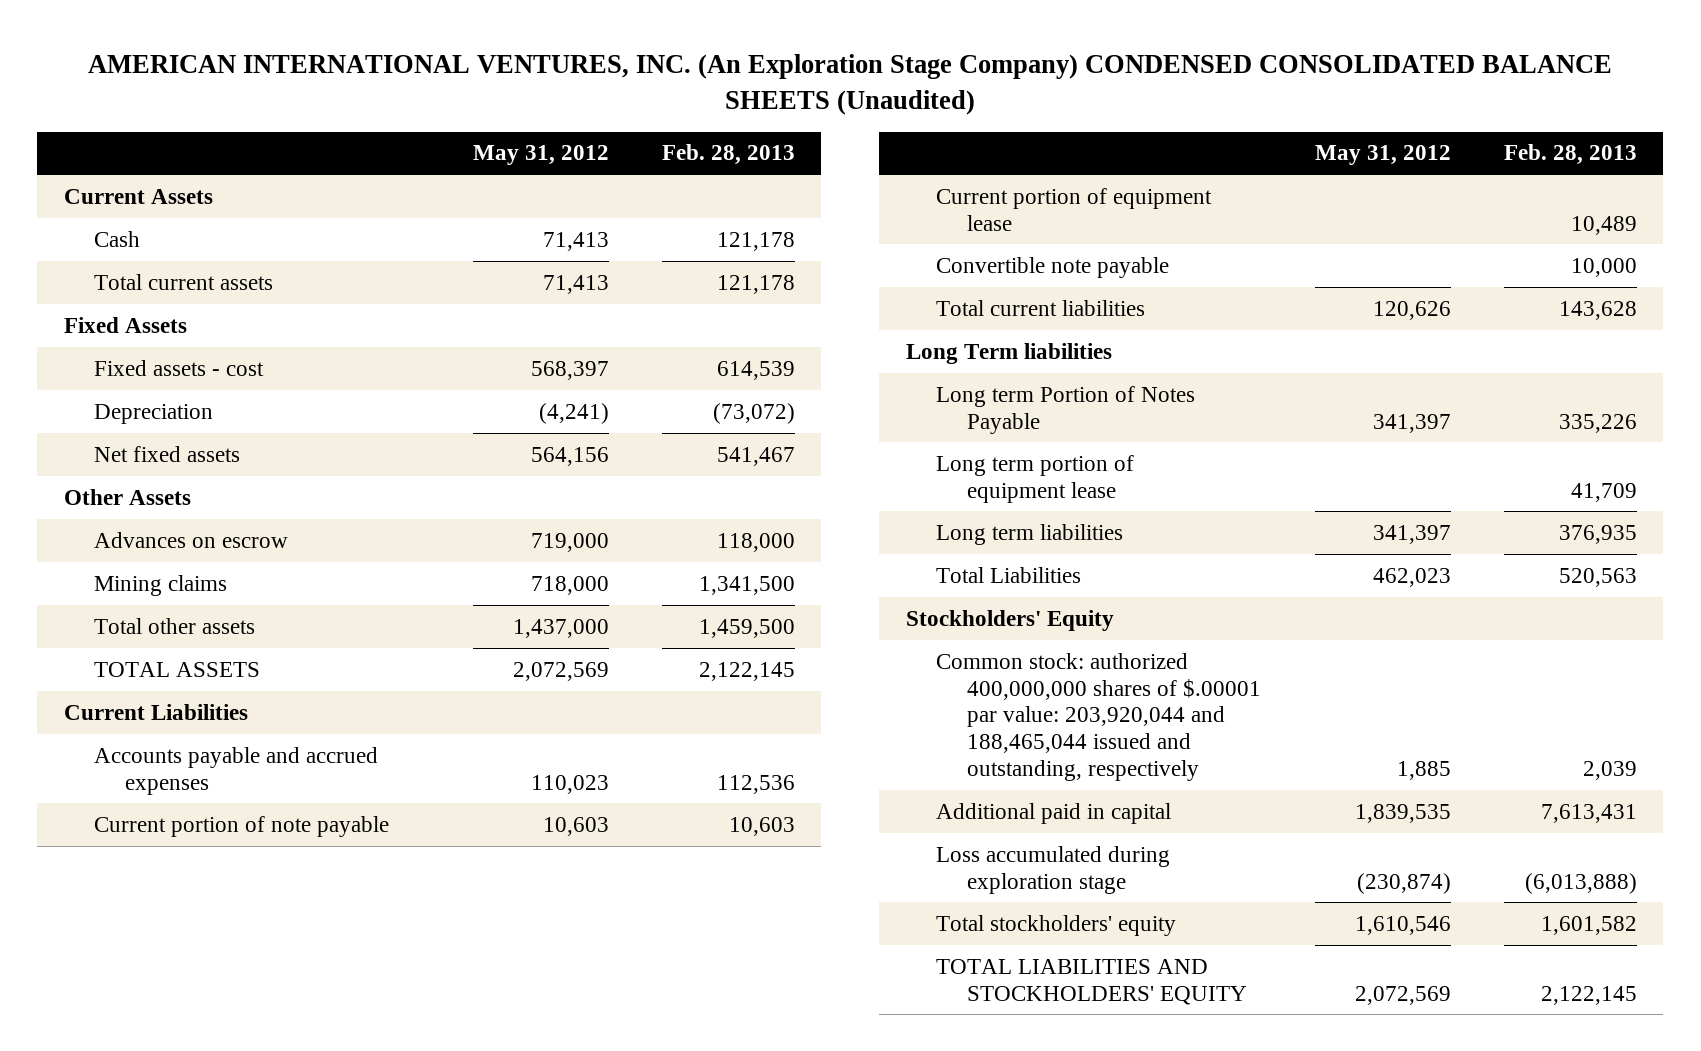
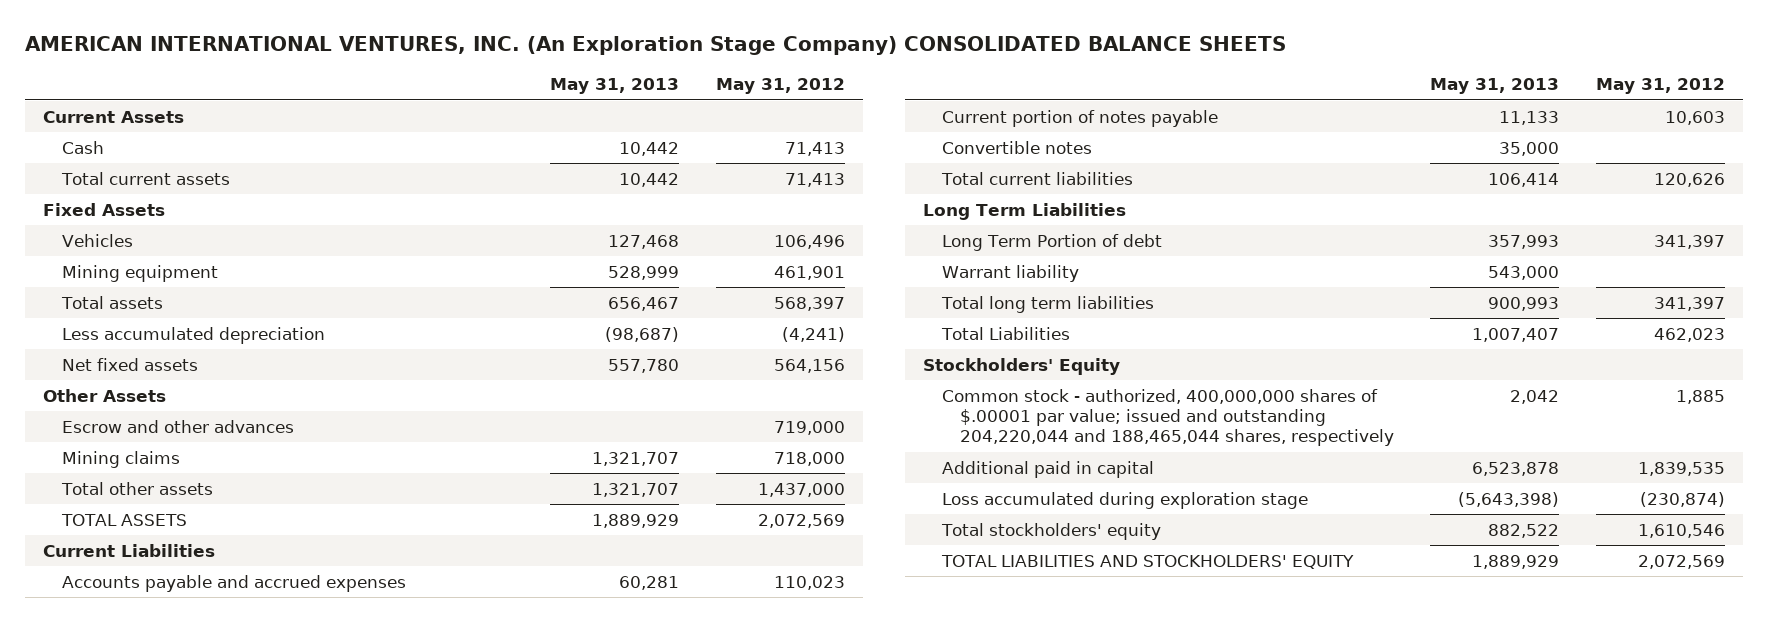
- AMERICAN INTERNATIONAL VENTURES, INC. (An Exploration Stage Company) CONDENSED CONSOLIDATED BALANCE SHEETS (Unaudited)
+ AMERICAN INTERNATIONAL VENTURES, INC. (An Exploration Stage Company) CONSOLIDATED BALANCE SHEETS
- | May 31, 2012 | Feb. 28, 2013
+ | May 31, 2013 | May 31, 2012
- Fixed assets - cost | 568,397 | 614,539
- Depreciation | (4,241) | (73,072)
+ Vehicles | 127,468 | 106,496
+ Mining equipment | 528,999 | 461,901
+ Total assets | 656,467 | 568,397
+ Less accumulated depreciation | (98,687) | (4,241)
- Advances on escrow | 719,000 | 118,000
+ Escrow and other advances | | 719,000
- Current portion of note payable | 10,603 | 10,603
- Current portion of equipment lease | | 10,489
- Convertible note payable | | 10,000
+ Current portion of notes payable | 11,133 | 10,603
+ Convertible notes | 35,000 |
- Long Term liabilities
- Long term Portion of Notes Payable | 341,397 | 335,226
- Long term portion of equipment lease | | 41,709
- Long term liabilities | 341,397 | 376,935
+ Long Term Liabilities
+ Long Term Portion of debt | 357,993 | 341,397
+ Warrant liability | 543,000 |
+ Total long term liabilities | 900,993 | 341,397
- Common stock: authorized 400,000,000 shares of $.00001 par value: 203,920,044 and 188,465,044 issued and outstanding, respectively | 1,885 | 2,039
+ Common stock - authorized, 400,000,000 shares of $.00001 par value; issued and outstanding 204,220,044 and 188,465,044 shares, respectively | 2,042 | 1,885

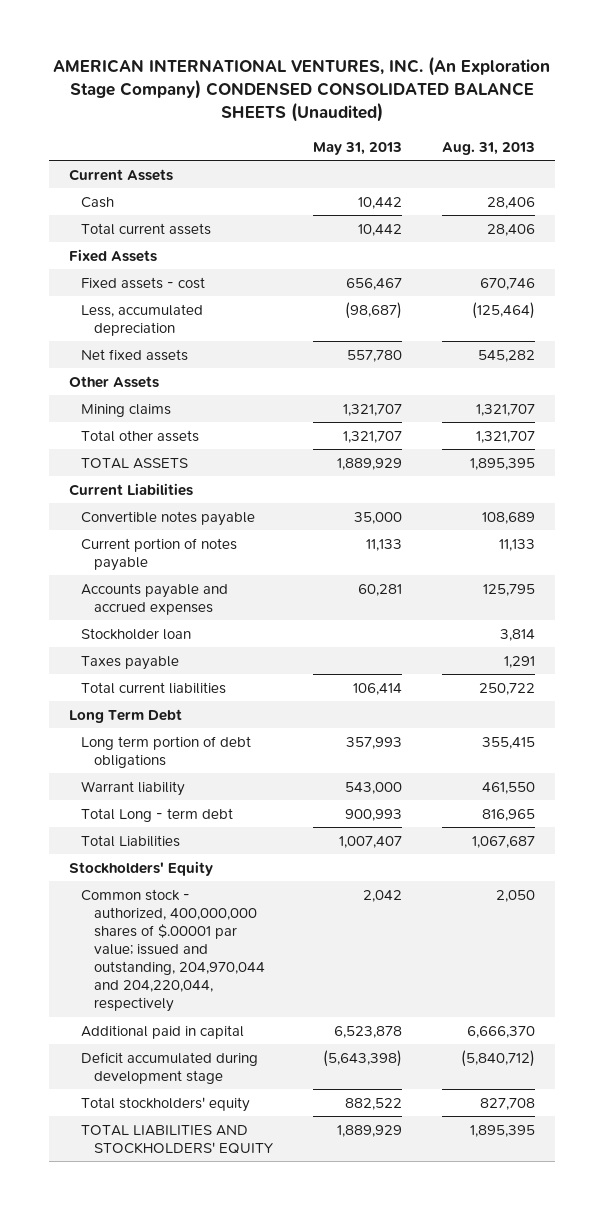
- AMERICAN INTERNATIONAL VENTURES, INC. (An Exploration Stage Company) CONSOLIDATED BALANCE SHEETS
+ AMERICAN INTERNATIONAL VENTURES, INC. (An Exploration Stage Company) CONDENSED CONSOLIDATED BALANCE SHEETS (Unaudited)
- | May 31, 2013 | May 31, 2012
+ | May 31, 2013 | Aug. 31, 2013
- Vehicles | 127,468 | 106,496
- Mining equipment | 528,999 | 461,901
- Total assets | 656,467 | 568,397
- Less accumulated depreciation | (98,687) | (4,241)
+ Fixed assets - cost | 656,467 | 670,746
+ Less, accumulated depreciation | (98,687) | (125,464)
- Escrow and other advances | | 719,000
+ Convertible notes payable | 35,000 | 108,689
- Convertible notes | 35,000 |
moved down: Accounts payable and accrued expenses | 60,281 | 125,795
+ Stockholder loan | | 3,814
+ Taxes payable | | 1,291
- Long Term Liabilities
- Long Term Portion of debt | 357,993 | 341,397
+ Long Term Debt
+ Long term portion of debt obligations | 357,993 | 355,415
- Total long term liabilities | 900,993 | 341,397
+ Total Long - term debt | 900,993 | 816,965
- Common stock - authorized, 400,000,000 shares of $.00001 par value; issued and outstanding 204,220,044 and 188,465,044 shares, respectively | 2,042 | 1,885
+ Common stock - authorized, 400,000,000 shares of $.00001 par value; issued and outstanding, 204,970,044 and 204,220,044, respectively | 2,042 | 2,050
- Loss accumulated during exploration stage | (5,643,398) | (230,874)
+ Deficit accumulated during development stage | (5,643,398) | (5,840,712)

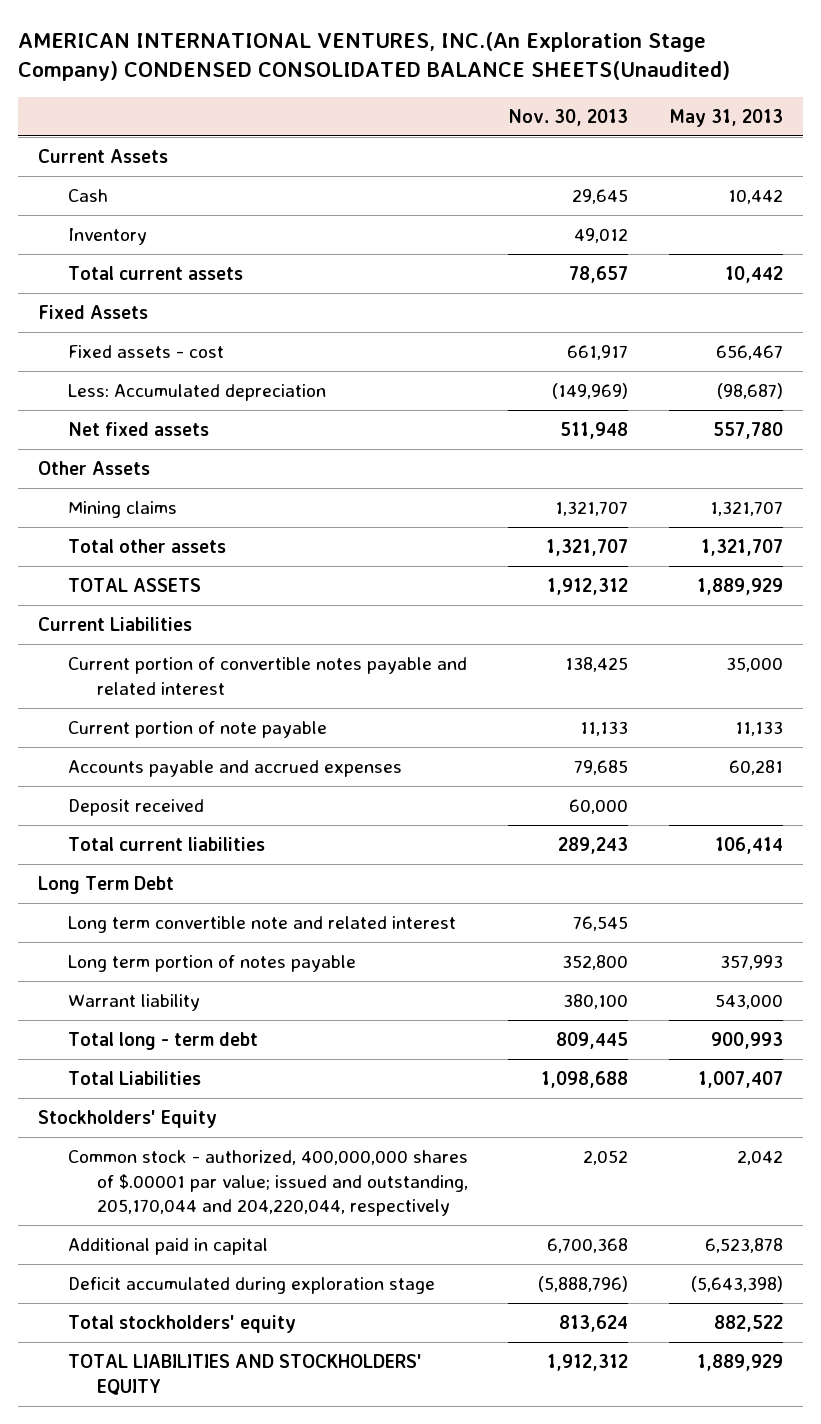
- AMERICAN INTERNATIONAL VENTURES, INC. (An Exploration Stage Company) CONDENSED CONSOLIDATED BALANCE SHEETS (Unaudited)
+ AMERICAN INTERNATIONAL VENTURES, INC.(An Exploration Stage Company) CONDENSED CONSOLIDATED BALANCE SHEETS(Unaudited)
- | May 31, 2013 | Aug. 31, 2013
+ | Nov. 30, 2013 | May 31, 2013
+ Inventory | 49,012 |
- Less, accumulated depreciation | (98,687) | (125,464)
+ Less: Accumulated depreciation | (149,969) | (98,687)
- Convertible notes payable | 35,000 | 108,689
- Current portion of notes payable | 11,133 | 11,133
+ Current portion of convertible notes payable and related interest | 138,425 | 35,000
+ Current portion of note payable | 11,133 | 11,133
- Stockholder loan | | 3,814
- Taxes payable | | 1,291
+ Deposit received | 60,000 |
- Long term portion of debt obligations | 357,993 | 355,415
+ Long term convertible note and related interest | 76,545 |
+ Long term portion of notes payable | 352,800 | 357,993
- Total Long - term debt | 900,993 | 816,965
+ Total long - term debt | 809,445 | 900,993
- Common stock - authorized, 400,000,000 shares of $.00001 par value; issued and outstanding, 204,970,044 and 204,220,044, respectively | 2,042 | 2,050
+ Common stock - authorized, 400,000,000 shares of $.00001 par value; issued and outstanding, 205,170,044 and 204,220,044, respectively | 2,052 | 2,042
- Deficit accumulated during development stage | (5,643,398) | (5,840,712)
+ Deficit accumulated during exploration stage | (5,888,796) | (5,643,398)

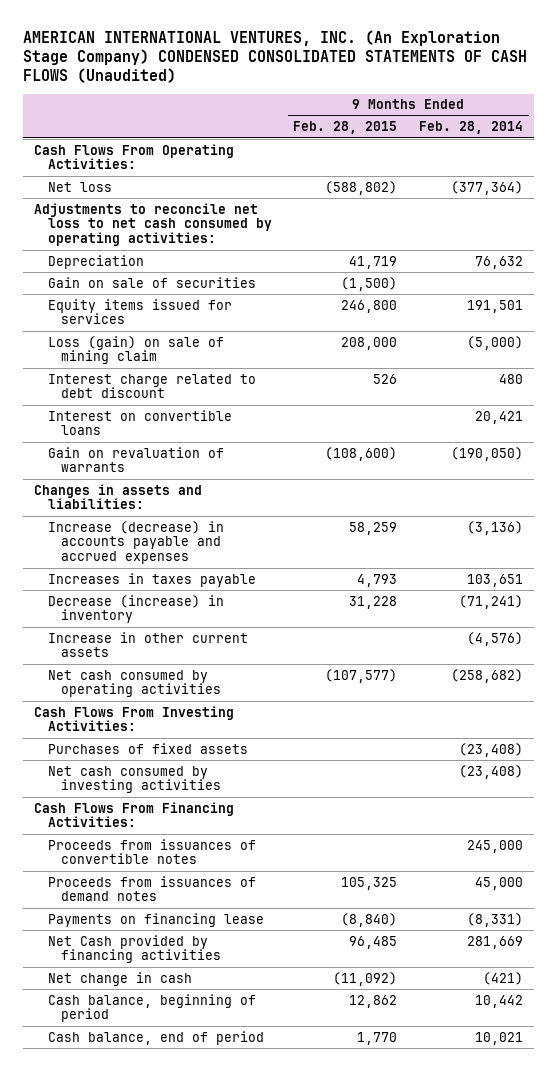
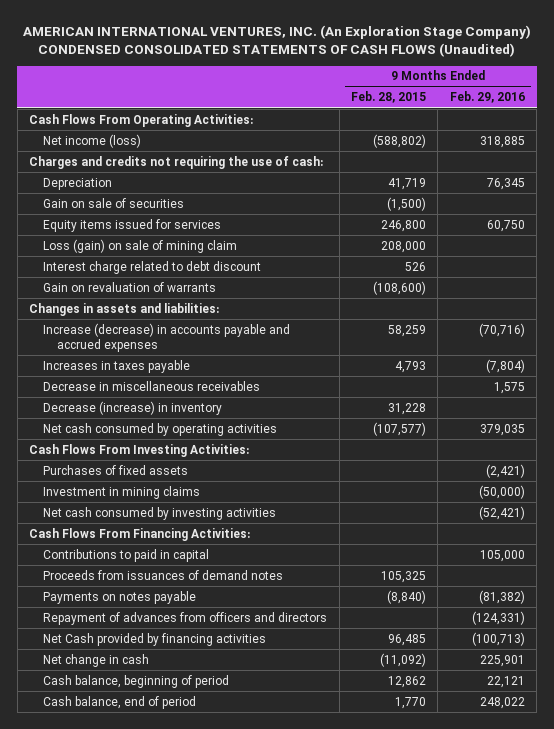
- | 9 Months Ended Feb. 28, 2015 | 9 Months Ended Feb. 28, 2014
+ | 9 Months Ended Feb. 28, 2015 | 9 Months Ended Feb. 29, 2016
- Net loss | (588,802) | (377,364)
- Adjustments to reconcile net loss to net cash consumed by operating activities:
+ Net income (loss) | (588,802) | 318,885
+ Charges and credits not requiring the use of cash:
- Interest on convertible loans | | 20,421
+ Decrease in miscellaneous receivables | | 1,575
- Increase in other current assets | | (4,576)
+ Investment in mining claims | | (50,000)
- Proceeds from issuances of convertible notes | | 245,000
+ Contributions to paid in capital | | 105,000
- Payments on financing lease | (8,840) | (8,331)
+ Payments on notes payable | (8,840) | (81,382)
+ Repayment of advances from officers and directors | | (124,331)

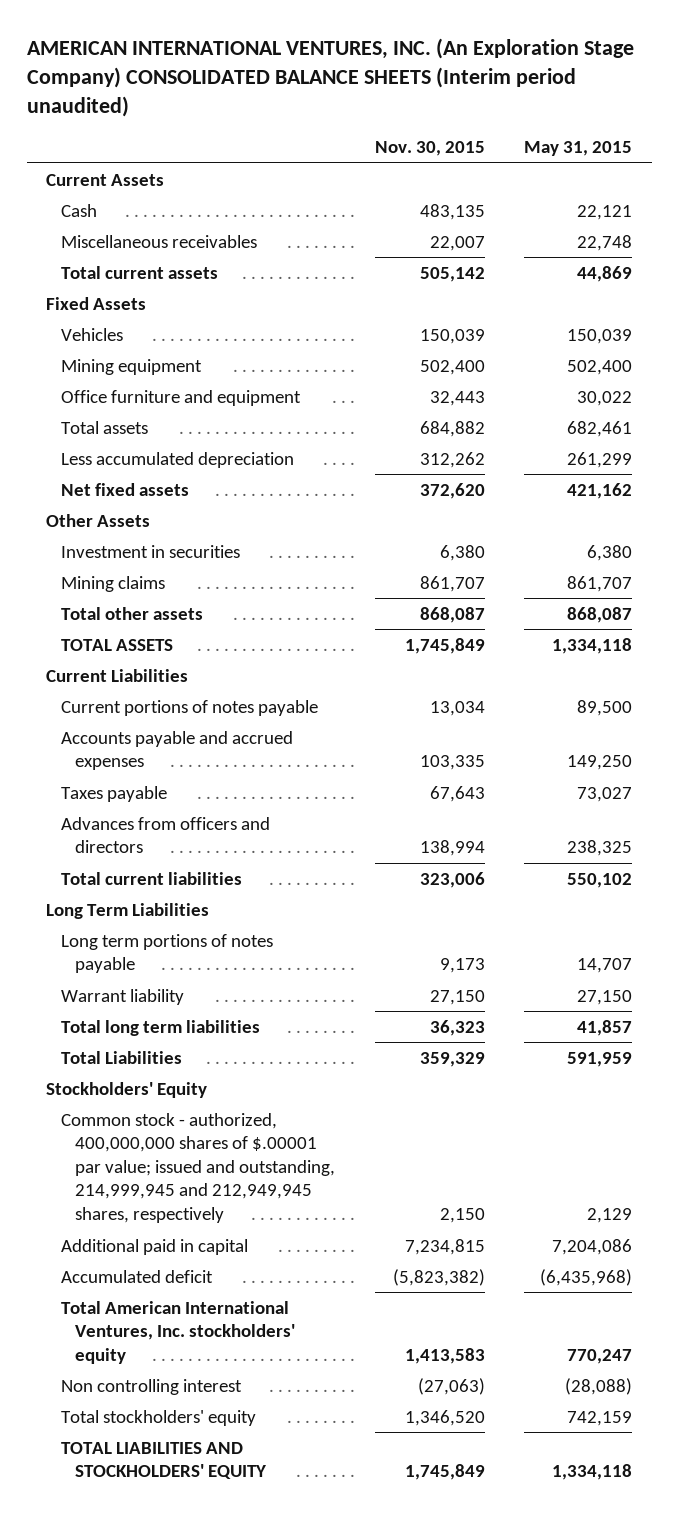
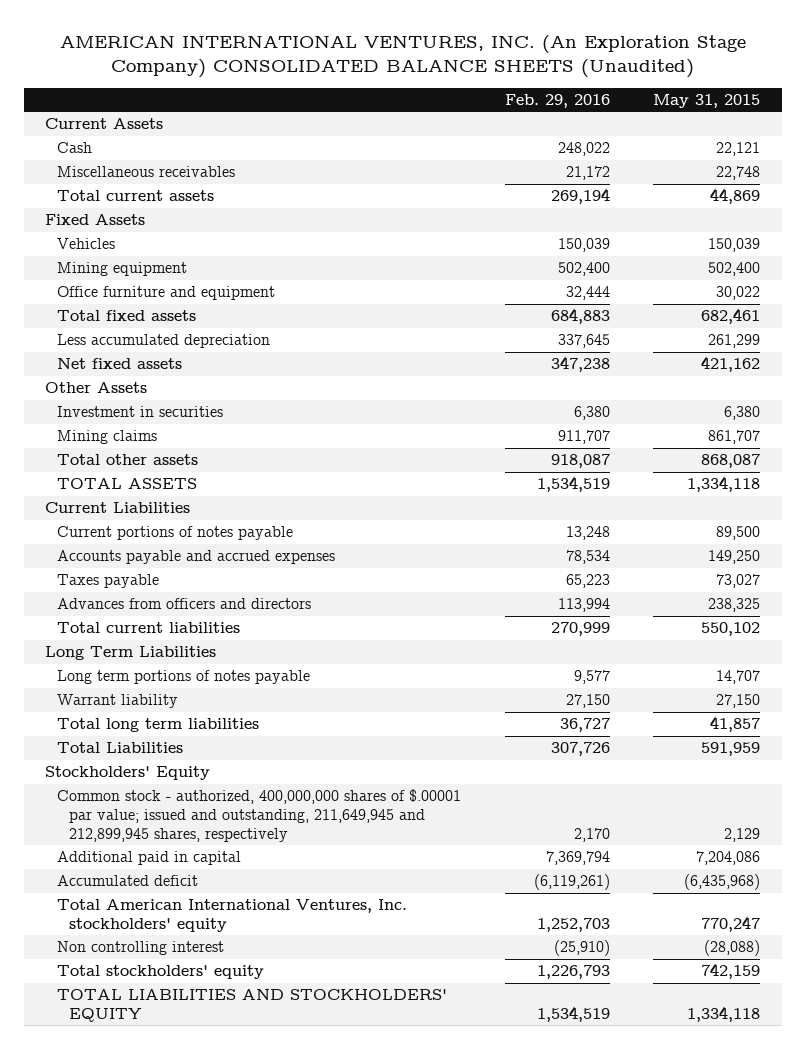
- AMERICAN INTERNATIONAL VENTURES, INC. (An Exploration Stage Company) CONSOLIDATED BALANCE SHEETS (Interim period unaudited)
+ AMERICAN INTERNATIONAL VENTURES, INC. (An Exploration Stage Company) CONSOLIDATED BALANCE SHEETS (Unaudited)
- | Nov. 30, 2015 | May 31, 2015
+ | Feb. 29, 2016 | May 31, 2015
- Total assets | 684,882 | 682,461
+ Total fixed assets | 684,883 | 682,461
- Common stock - authorized, 400,000,000 shares of $.00001 par value; issued and outstanding, 214,999,945 and 212,949,945 shares, respectively | 2,150 | 2,129
+ Common stock - authorized, 400,000,000 shares of $.00001 par value; issued and outstanding, 211,649,945 and 212,899,945 shares, respectively | 2,170 | 2,129

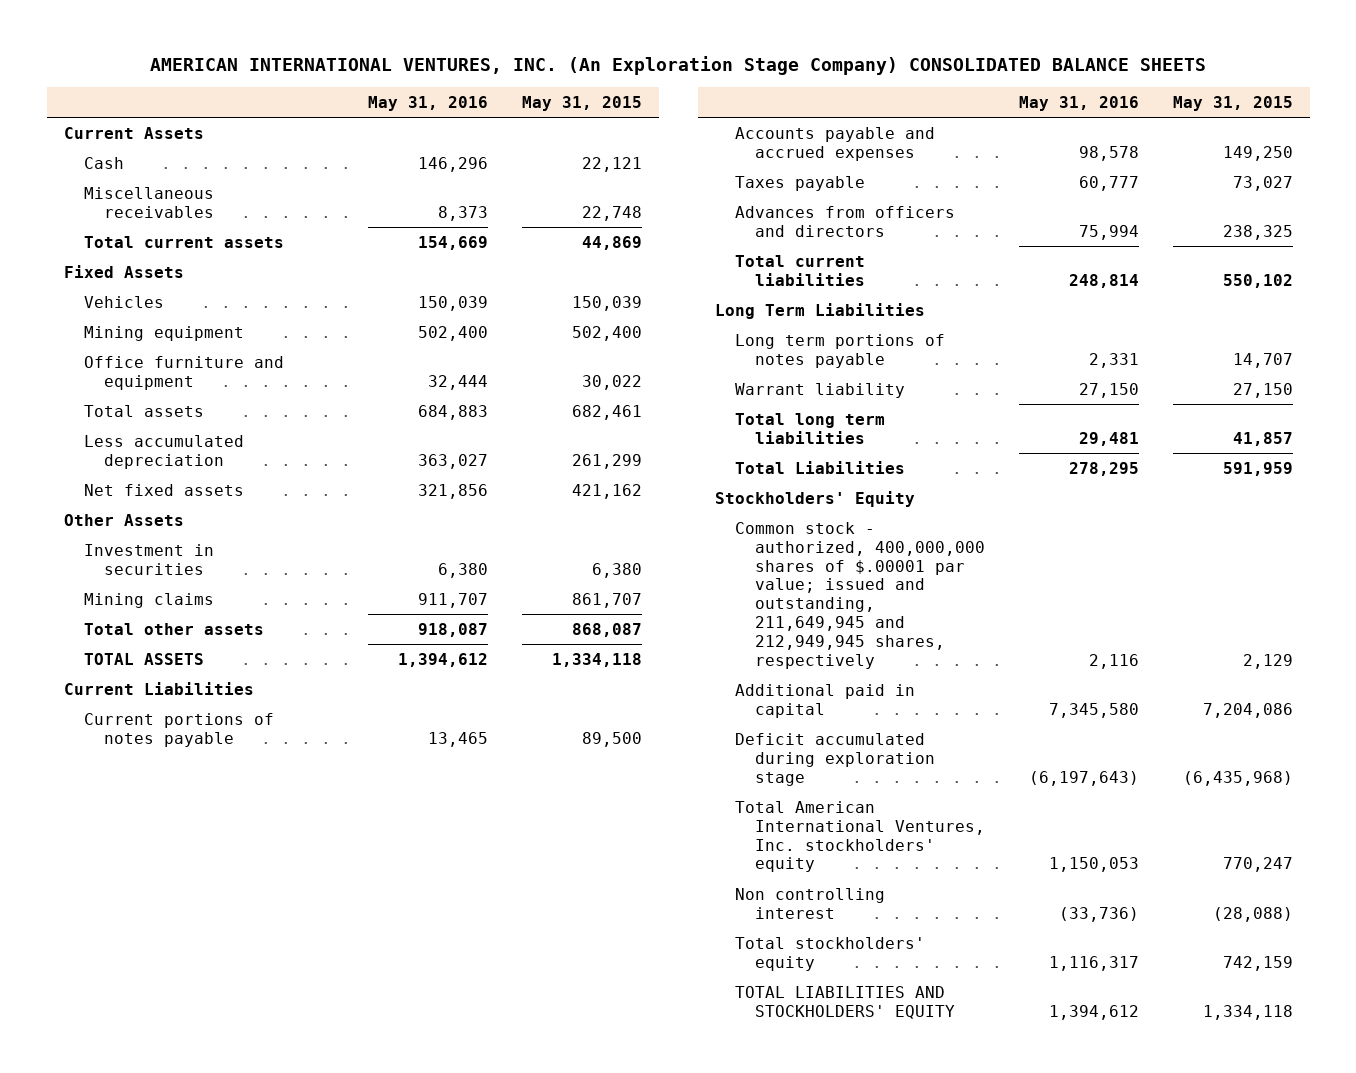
- AMERICAN INTERNATIONAL VENTURES, INC. (An Exploration Stage Company) CONSOLIDATED BALANCE SHEETS (Unaudited)
+ AMERICAN INTERNATIONAL VENTURES, INC. (An Exploration Stage Company) CONSOLIDATED BALANCE SHEETS
- | Feb. 29, 2016 | May 31, 2015
+ | May 31, 2016 | May 31, 2015
- Total fixed assets | 684,883 | 682,461
+ Total assets | 684,883 | 682,461
- Common stock - authorized, 400,000,000 shares of $.00001 par value; issued and outstanding, 211,649,945 and 212,899,945 shares, respectively | 2,170 | 2,129
+ Common stock - authorized, 400,000,000 shares of $.00001 par value; issued and outstanding, 211,649,945 and 212,949,945 shares, respectively | 2,116 | 2,129
- Accumulated deficit | (6,119,261) | (6,435,968)
+ Deficit accumulated during exploration stage | (6,197,643) | (6,435,968)

